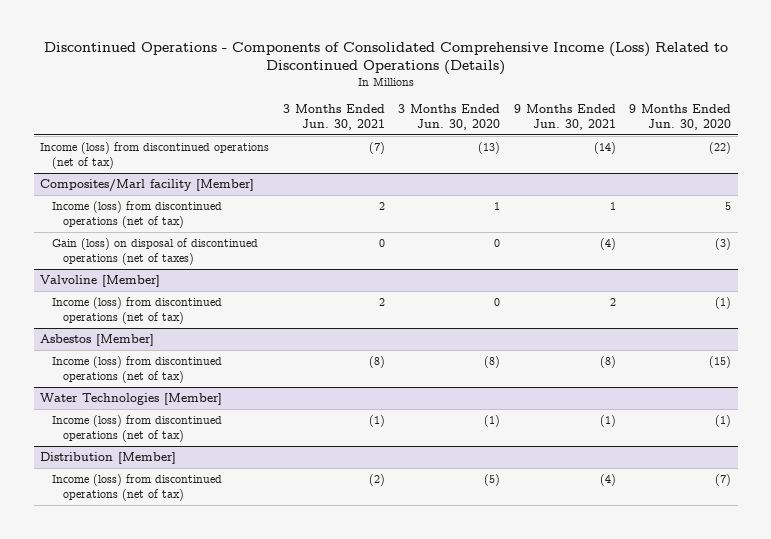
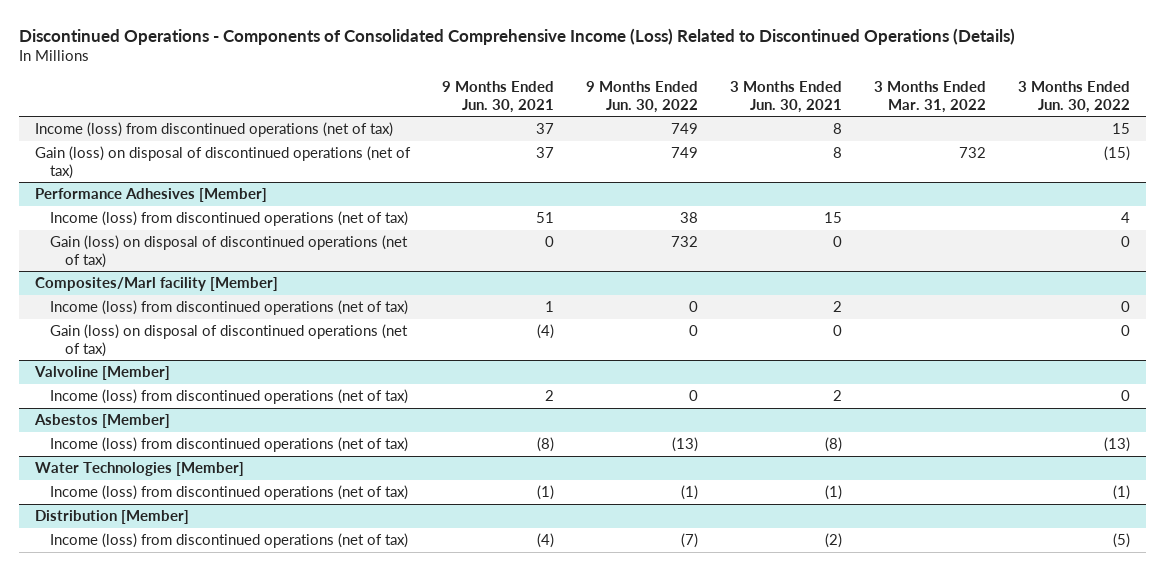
- | 3 Months Ended Jun. 30, 2021 | 3 Months Ended Jun. 30, 2020 | 9 Months Ended Jun. 30, 2021 | 9 Months Ended Jun. 30, 2020
+ | 9 Months Ended Jun. 30, 2021 | 9 Months Ended Jun. 30, 2022 | 3 Months Ended Jun. 30, 2021 | 3 Months Ended Mar. 31, 2022 | 3 Months Ended Jun. 30, 2022
- Income (loss) from discontinued operations (net of tax) | (7) | (13) | (14) | (22)
+ Income (loss) from discontinued operations (net of tax) | 37 | 749 | 8 | | 15
+ Gain (loss) on disposal of discontinued operations (net of tax) | 37 | 749 | 8 | 732 | (15)
+ Performance Adhesives [Member]
+ Income (loss) from discontinued operations (net of tax) | 51 | 38 | 15 | | 4
+ Gain (loss) on disposal of discontinued operations (net of tax) | 0 | 732 | 0 | | 0
@ Composites/Marl facility [Member]
- Gain (loss) on disposal of discontinued operations (net of taxes) | 0 | 0 | (4) | (3)
+ Gain (loss) on disposal of discontinued operations (net of tax) | (4) | 0 | 0 | | 0

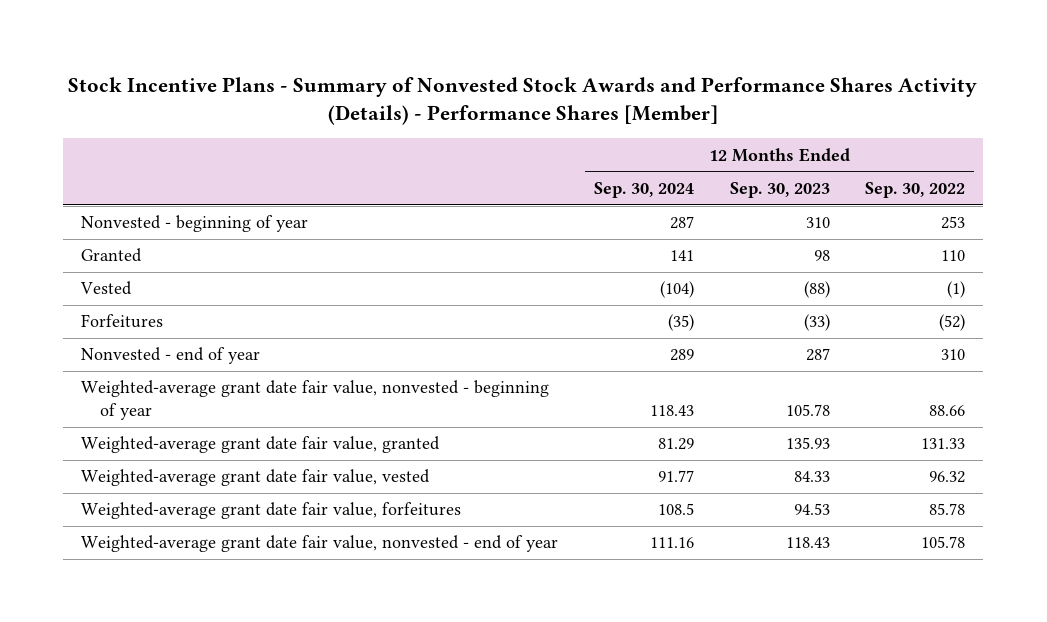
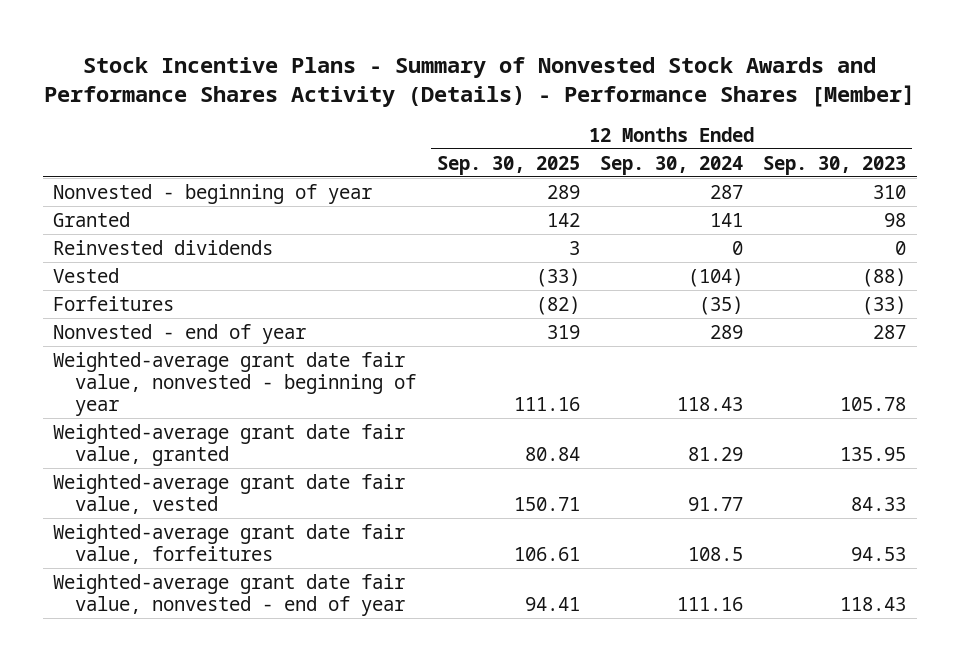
- | 12 Months Ended Sep. 30, 2024 | 12 Months Ended Sep. 30, 2023 | 12 Months Ended Sep. 30, 2022
+ | 12 Months Ended Sep. 30, 2025 | 12 Months Ended Sep. 30, 2024 | 12 Months Ended Sep. 30, 2023
+ Reinvested dividends | 3 | 0 | 0
- Weighted-average grant date fair value, granted | 81.29 | 135.93 | 131.33
+ Weighted-average grant date fair value, granted | 80.84 | 81.29 | 135.95

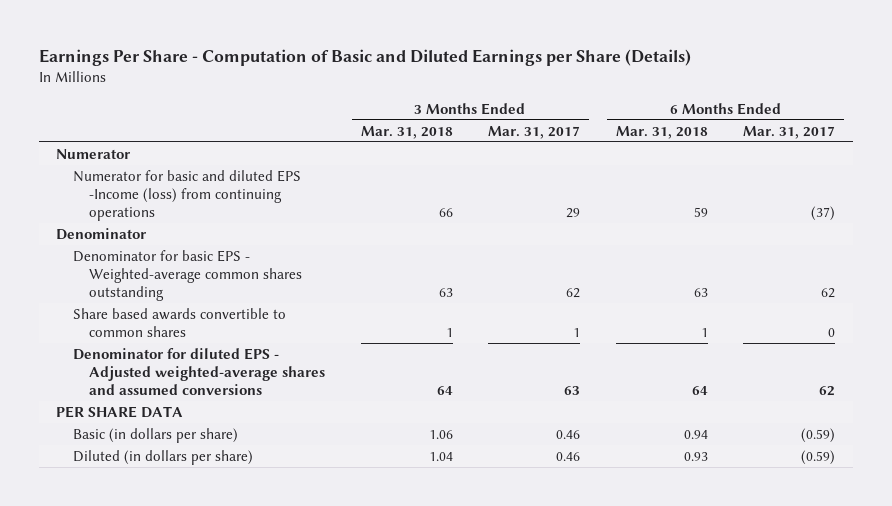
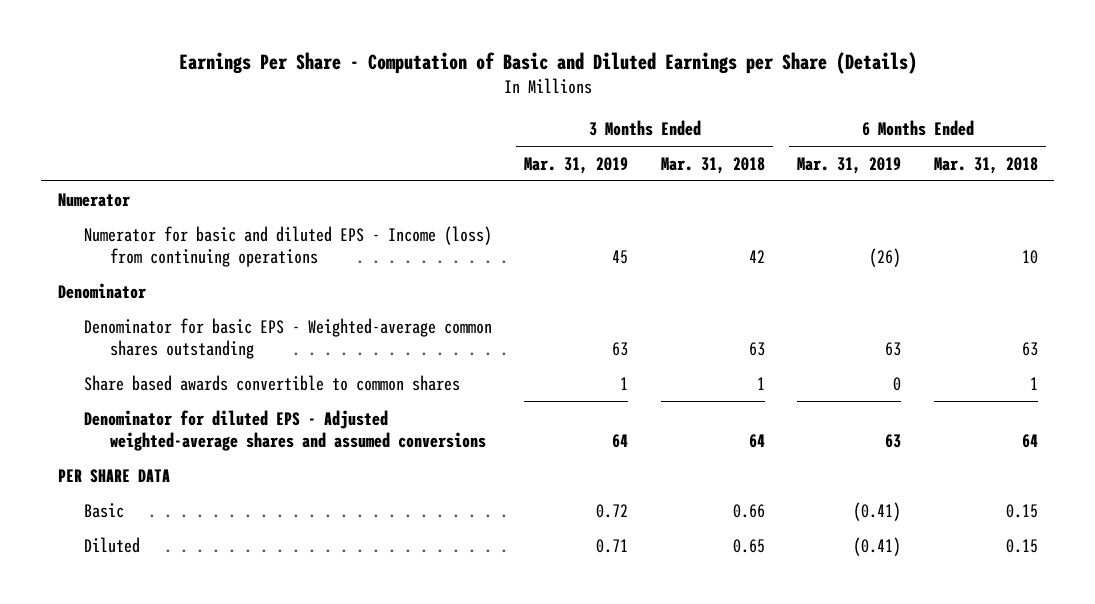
- | 3 Months Ended Mar. 31, 2018 | 3 Months Ended Mar. 31, 2017 | 6 Months Ended Mar. 31, 2018 | 6 Months Ended Mar. 31, 2017
+ | 3 Months Ended Mar. 31, 2019 | 3 Months Ended Mar. 31, 2018 | 6 Months Ended Mar. 31, 2019 | 6 Months Ended Mar. 31, 2018
- Numerator for basic and diluted EPS -Income (loss) from continuing operations | 66 | 29 | 59 | (37)
+ Numerator for basic and diluted EPS - Income (loss) from continuing operations | 45 | 42 | (26) | 10
- Basic (in dollars per share) | 1.06 | 0.46 | 0.94 | (0.59)
- Diluted (in dollars per share) | 1.04 | 0.46 | 0.93 | (0.59)
+ Basic | 0.72 | 0.66 | (0.41) | 0.15
+ Diluted | 0.71 | 0.65 | (0.41) | 0.15

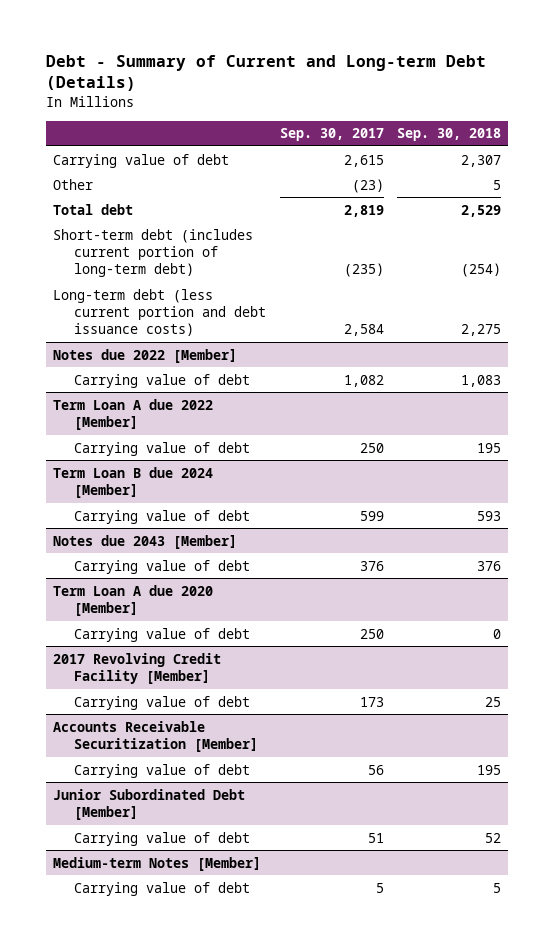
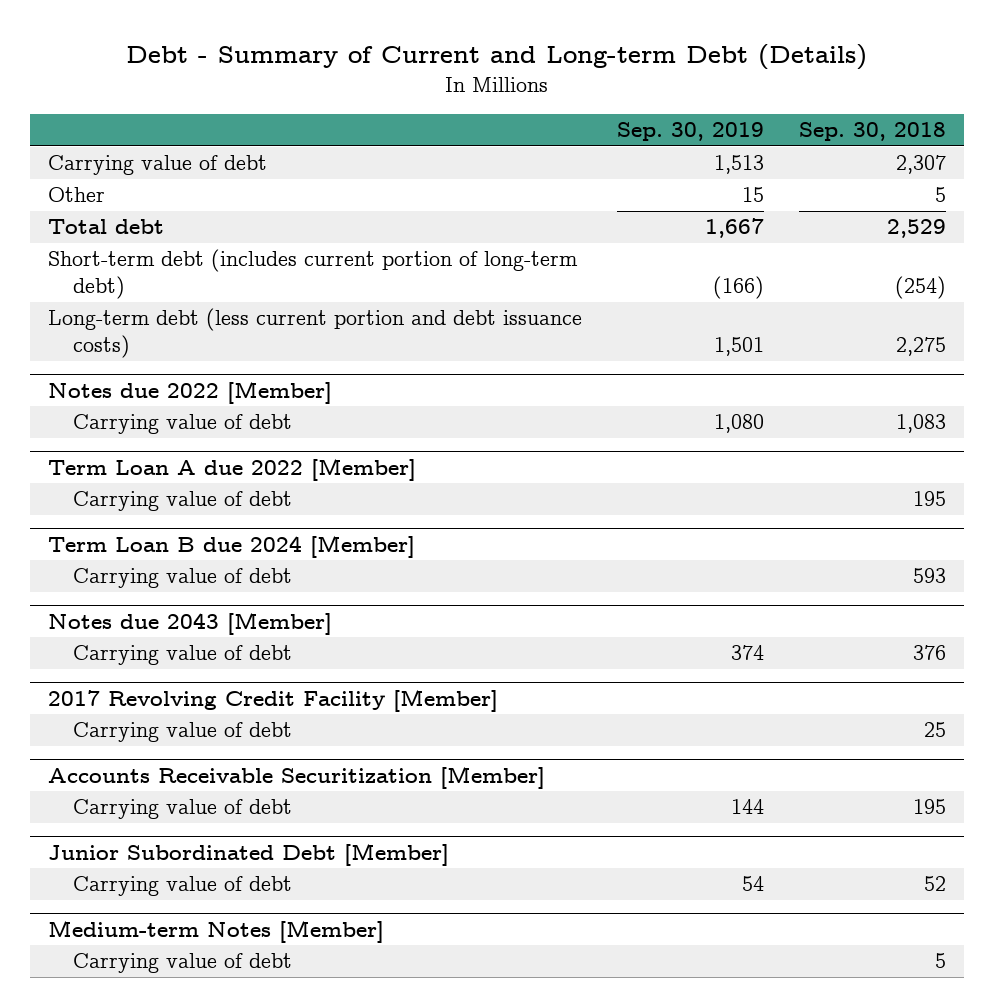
- | Sep. 30, 2017 | Sep. 30, 2018
+ | Sep. 30, 2019 | Sep. 30, 2018
- Term Loan A due 2020 [Member]
- Carrying value of debt | 250 | 0

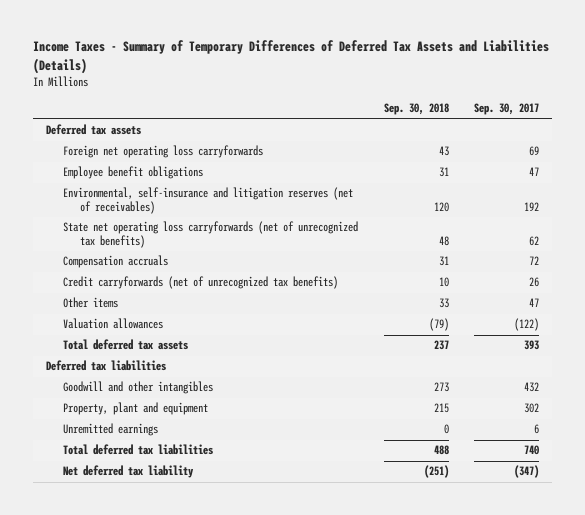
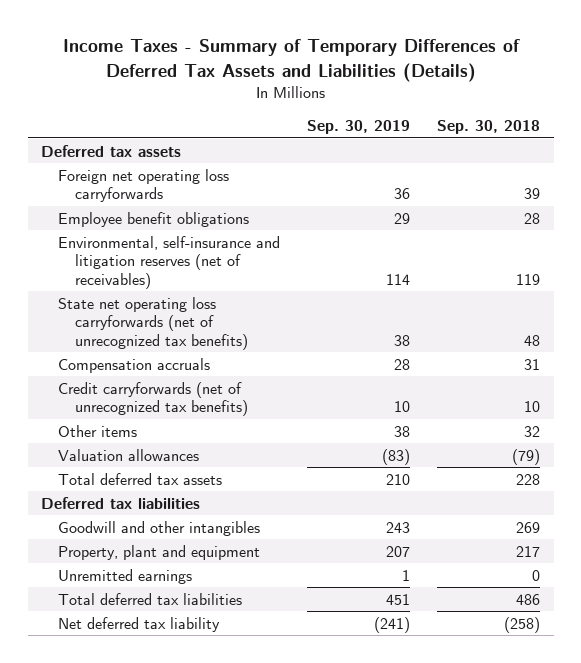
- | Sep. 30, 2018 | Sep. 30, 2017
+ | Sep. 30, 2019 | Sep. 30, 2018
- Foreign net operating loss carryforwards | 43 | 69
- Employee benefit obligations | 31 | 47
- Environmental, self-insurance and litigation reserves (net of receivables) | 120 | 192
+ Foreign net operating loss carryforwards | 36 | 39
+ Employee benefit obligations | 29 | 28
+ Environmental, self-insurance and litigation reserves (net of receivables) | 114 | 119
- Other items | 33 | 47
+ Other items | 38 | 32
- Total deferred tax assets | 237 | 393
+ Total deferred tax assets | 210 | 228
- Goodwill and other intangibles | 273 | 432
- Property, plant and equipment | 215 | 302
+ Goodwill and other intangibles | 243 | 269
+ Property, plant and equipment | 207 | 217
- Total deferred tax liabilities | 488 | 740
- Net deferred tax liability | (251) | (347)
+ Total deferred tax liabilities | 451 | 486
+ Net deferred tax liability | (241) | (258)

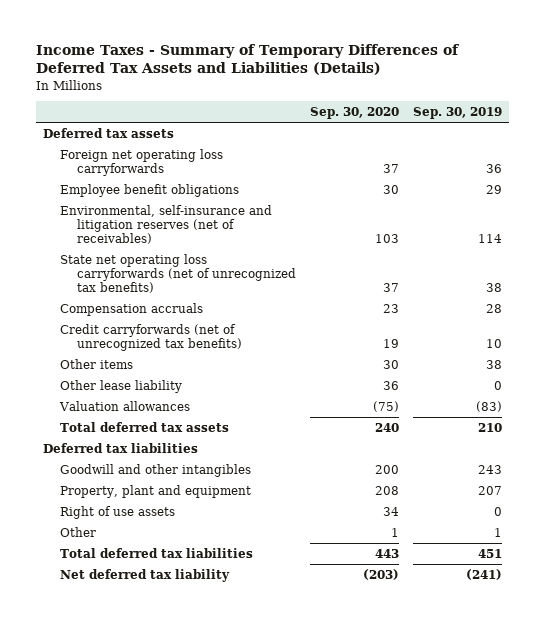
- | Sep. 30, 2019 | Sep. 30, 2018
+ | Sep. 30, 2020 | Sep. 30, 2019
+ Other lease liability | 36 | 0
- Unremitted earnings | 1 | 0
+ Right of use assets | 34 | 0
+ Other | 1 | 1

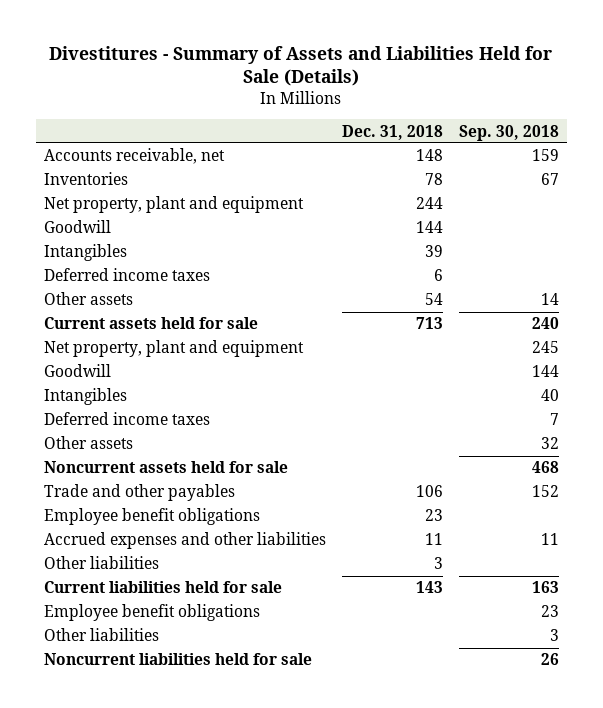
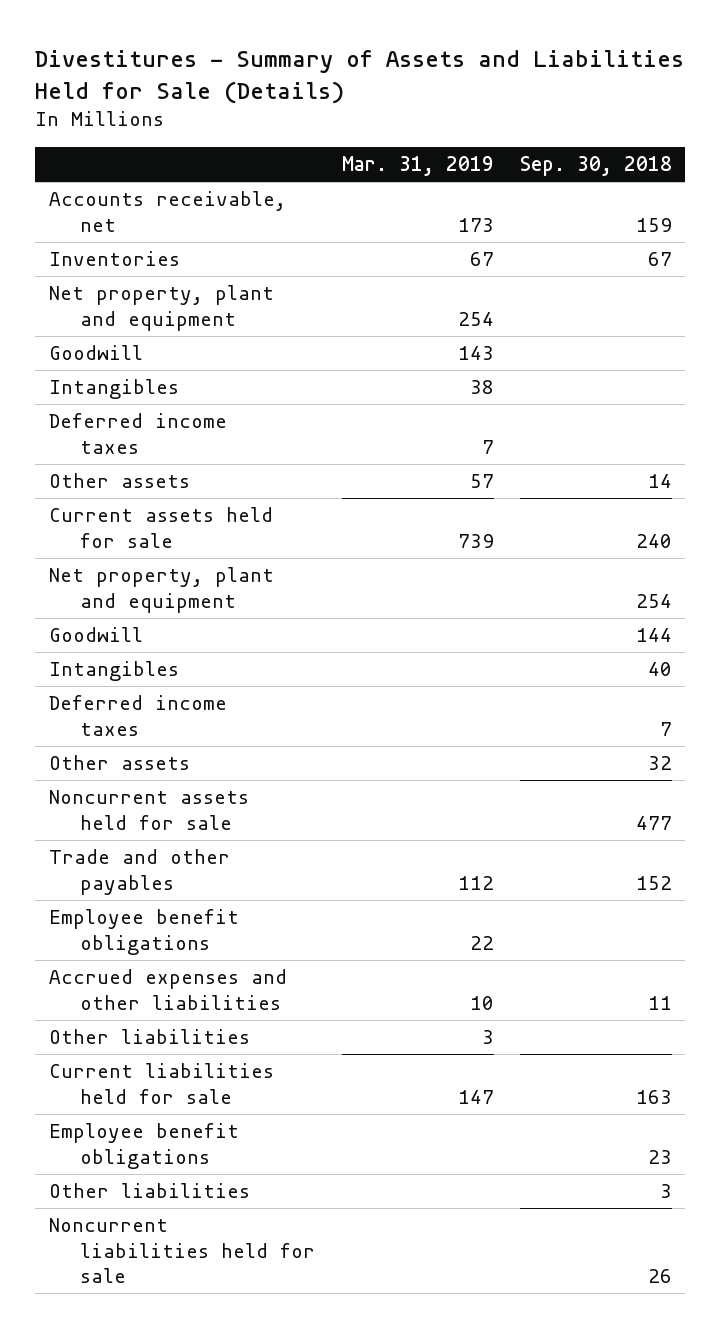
- | Dec. 31, 2018 | Sep. 30, 2018
+ | Mar. 31, 2019 | Sep. 30, 2018
- Net property, plant and equipment | | 245
+ Net property, plant and equipment | | 254
- Noncurrent assets held for sale | | 468
+ Noncurrent assets held for sale | | 477

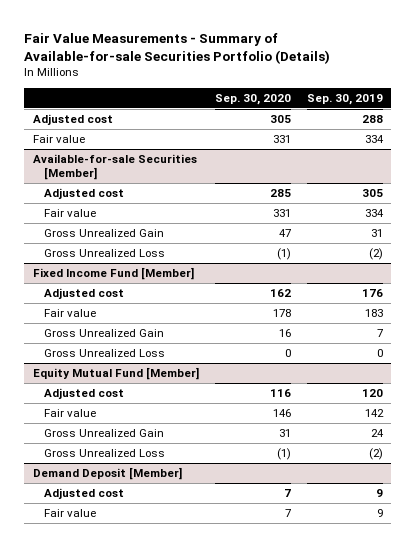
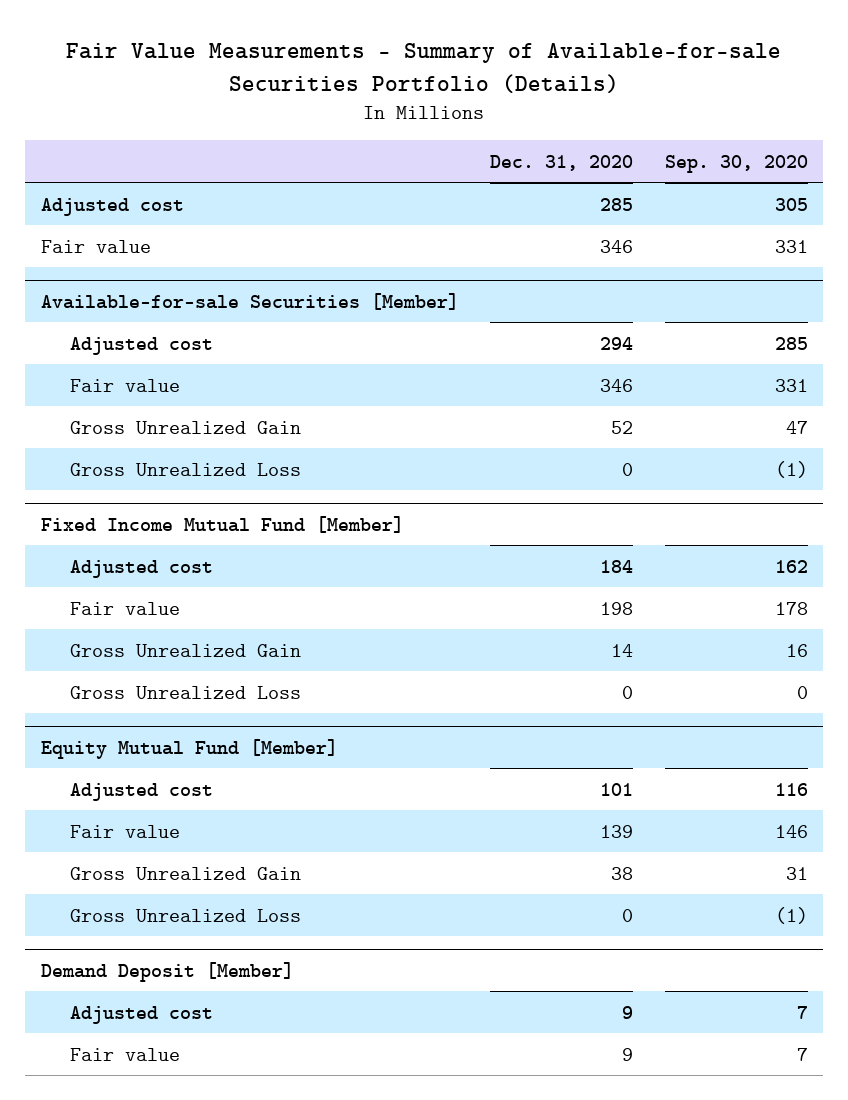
- | Sep. 30, 2020 | Sep. 30, 2019
+ | Dec. 31, 2020 | Sep. 30, 2020
- Fixed Income Fund [Member]
+ Fixed Income Mutual Fund [Member]

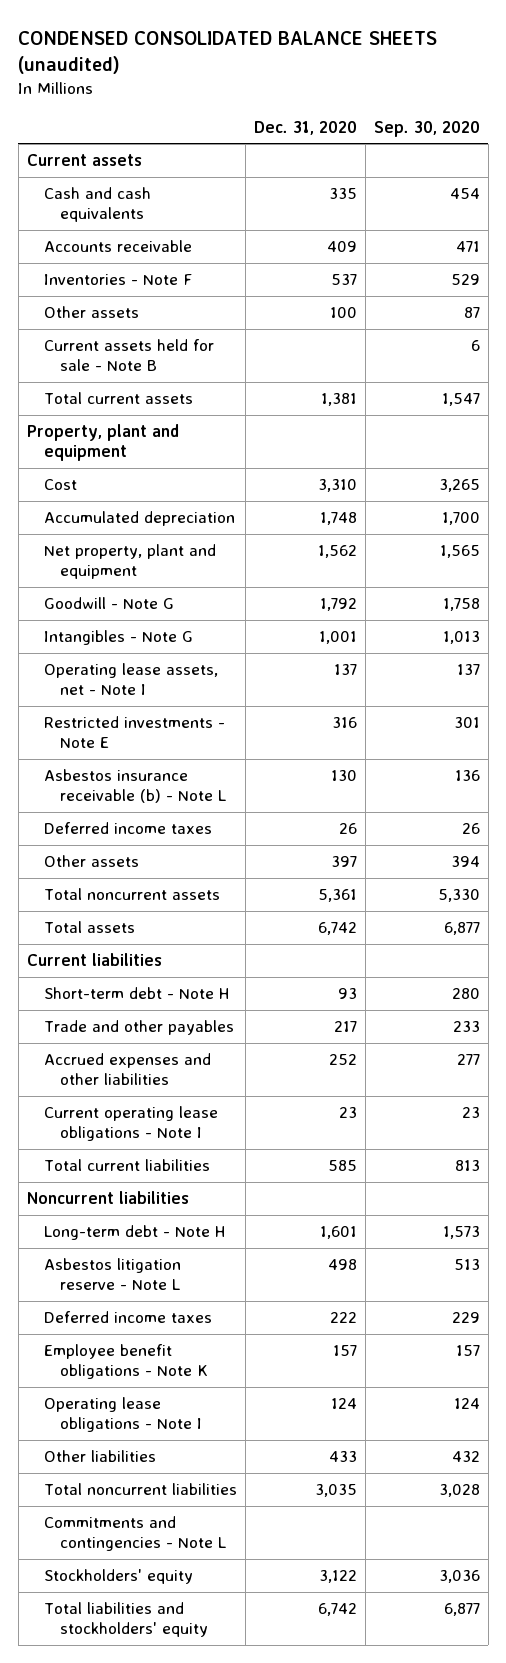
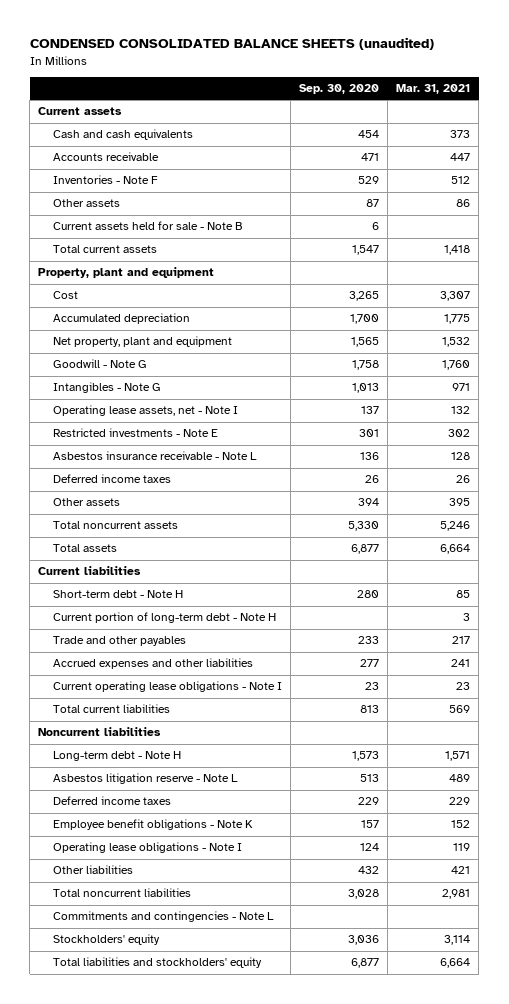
- | Dec. 31, 2020 | Sep. 30, 2020
+ | Sep. 30, 2020 | Mar. 31, 2021
- Asbestos insurance receivable (b) - Note L | 130 | 136
+ Asbestos insurance receivable - Note L | 136 | 128
+ Current portion of long-term debt - Note H | | 3

